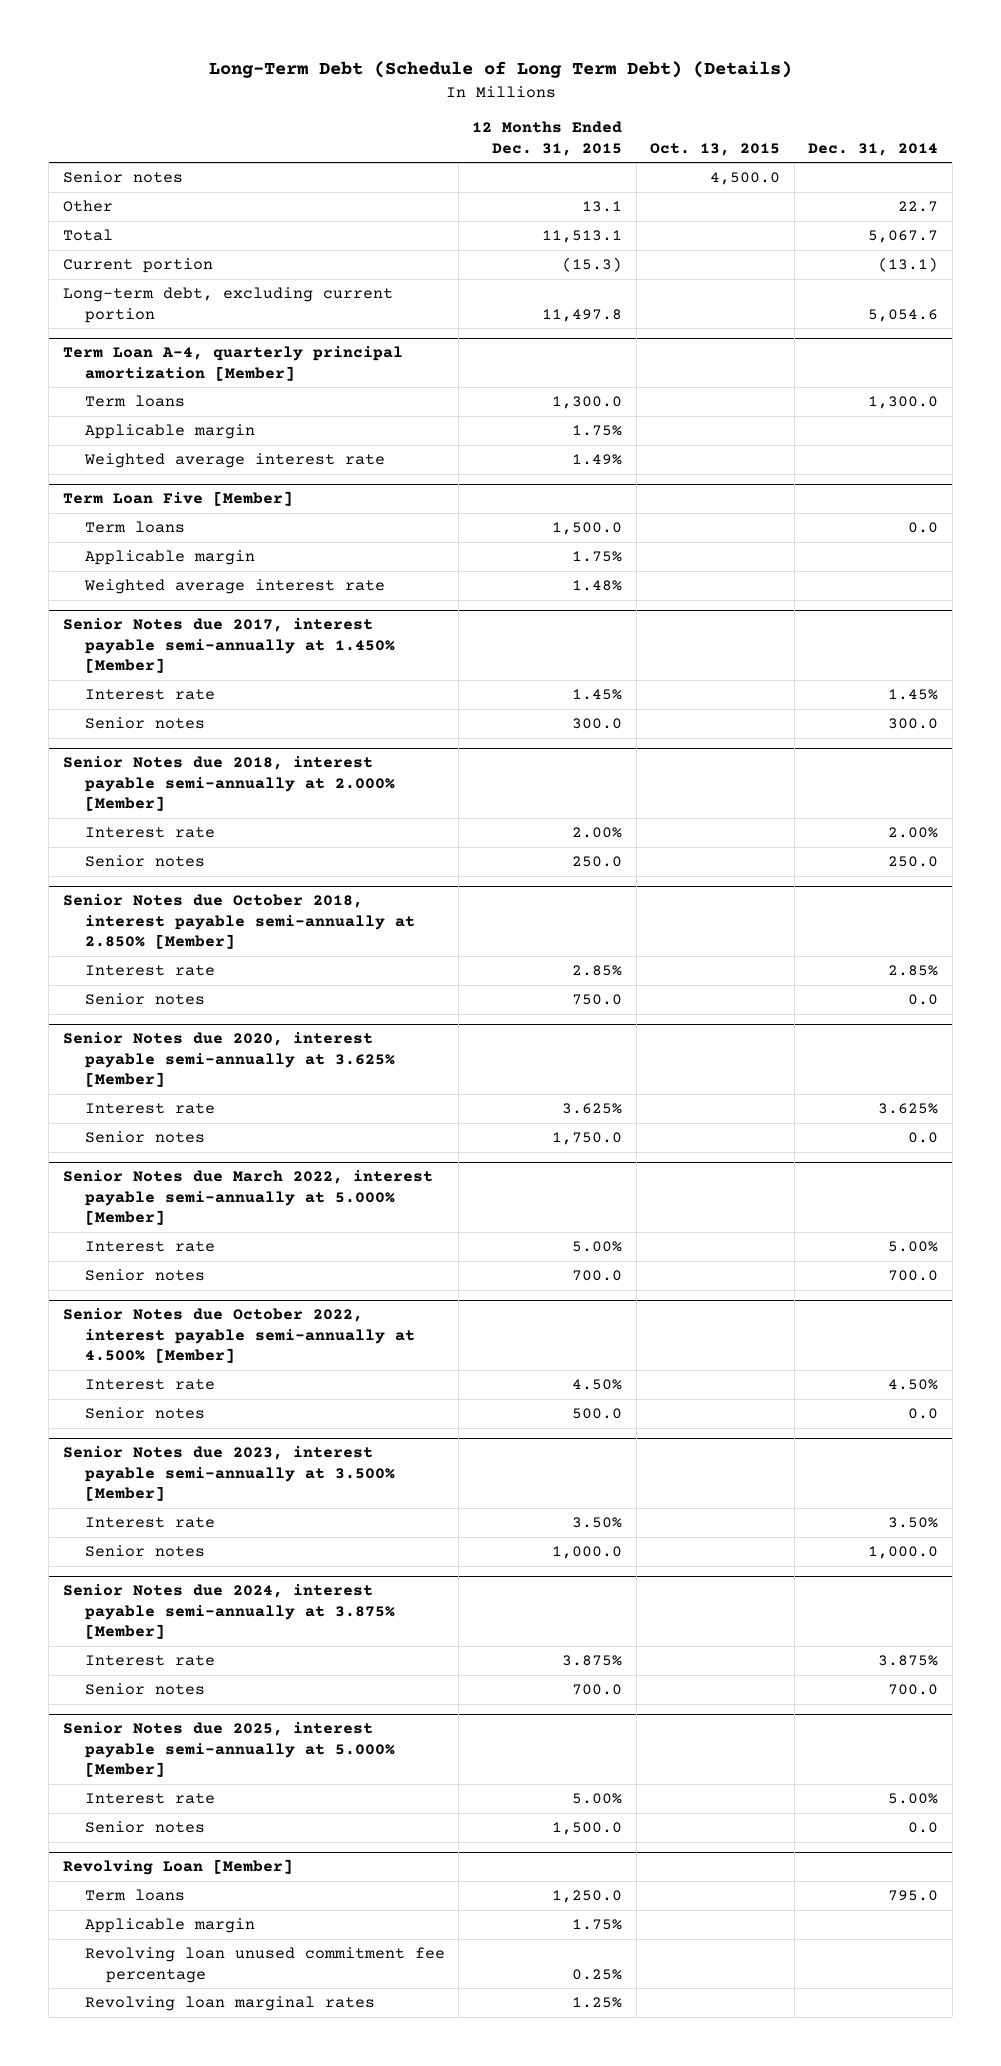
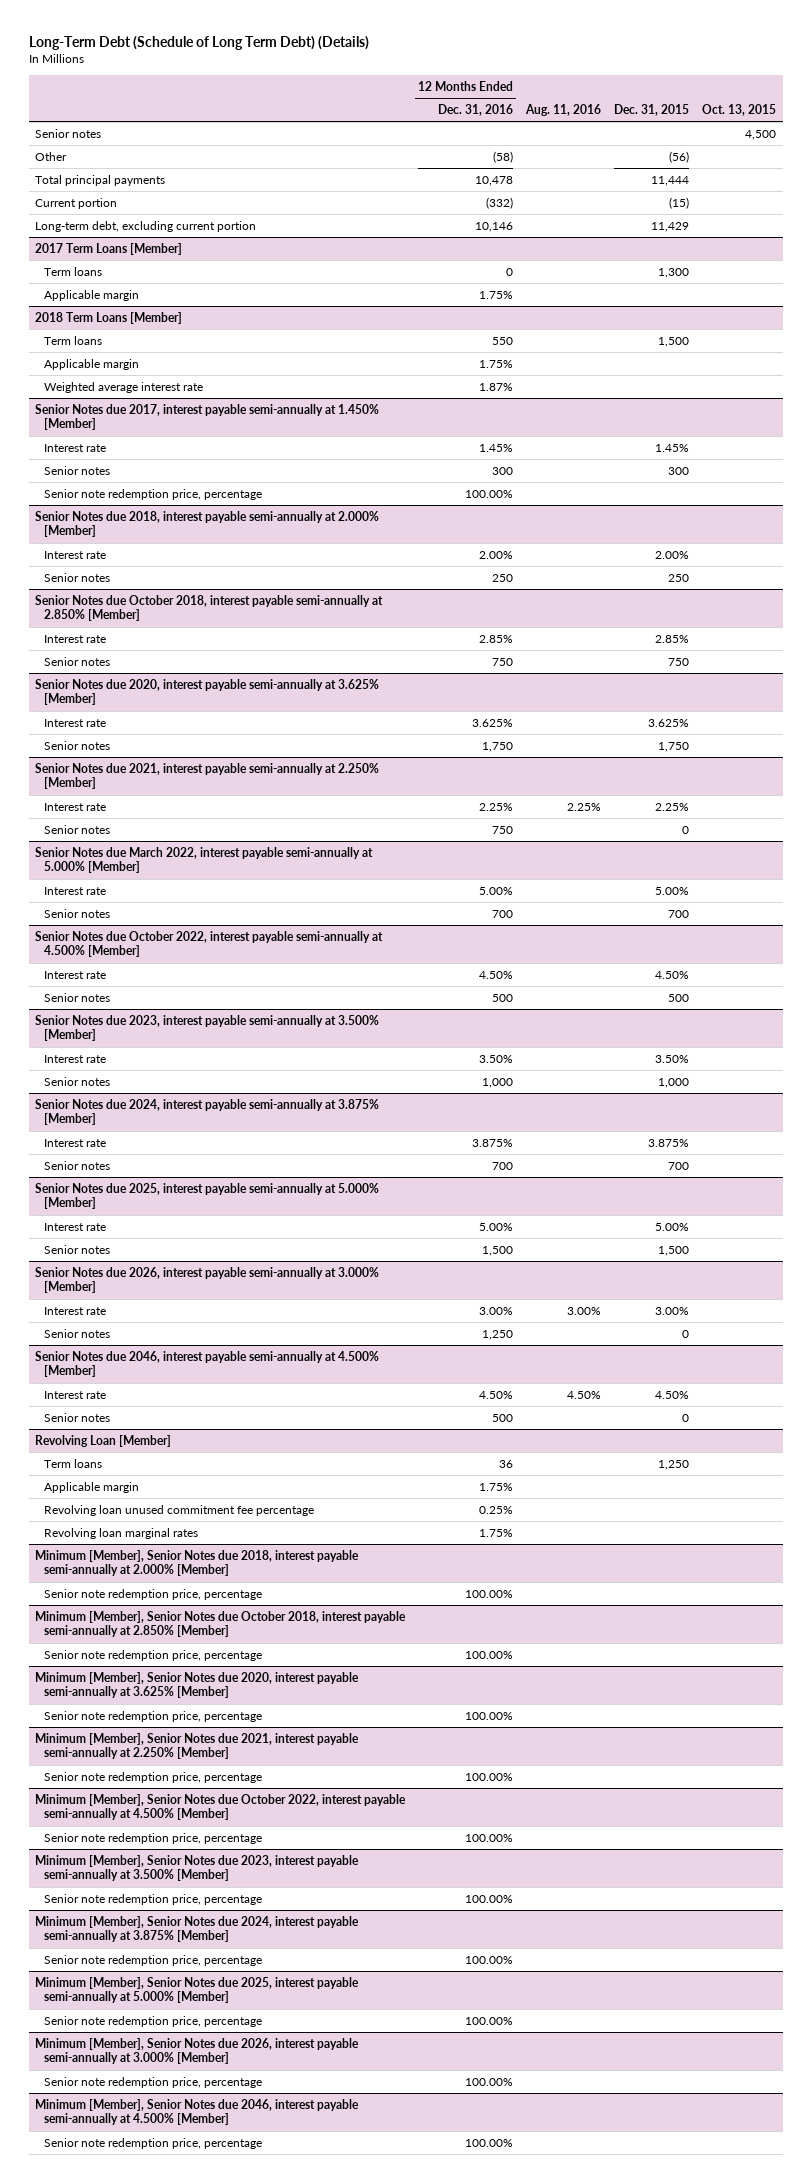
- | 12 Months Ended Dec. 31, 2015 | Oct. 13, 2015 | Dec. 31, 2014
+ | 12 Months Ended Dec. 31, 2016 | Aug. 11, 2016 | Dec. 31, 2015 | Oct. 13, 2015
- Senior notes | | 4,500.0 |
+ Senior notes | | | | 4,500
- Total | 11,513.1 | | 5,067.7
+ Total principal payments | 10,478 | | 11,444 |
- Term Loan A-4, quarterly principal amortization [Member]
+ 2017 Term Loans [Member]
- Weighted average interest rate | 1.49% | |
- Term Loan Five [Member]
+ 2018 Term Loans [Member]
@ Senior Notes due 2017, interest payable semi-annually at 1.450% [Member]
+ Senior note redemption price, percentage | 100.00% | | |
+ Senior Notes due 2021, interest payable semi-annually at 2.250% [Member]
+ Interest rate | 2.25% | 2.25% | 2.25% |
+ Senior notes | 750 | | 0 |
+ Senior Notes due 2026, interest payable semi-annually at 3.000% [Member]
+ Interest rate | 3.00% | 3.00% | 3.00% |
+ Senior notes | 1,250 | | 0 |
+ Senior Notes due 2046, interest payable semi-annually at 4.500% [Member]
+ Interest rate | 4.50% | 4.50% | 4.50% |
+ Senior notes | 500 | | 0 |
+ Minimum [Member], Senior Notes due 2018, interest payable semi-annually at 2.000% [Member]
+ Senior note redemption price, percentage | 100.00% | | |
+ Minimum [Member], Senior Notes due October 2018, interest payable semi-annually at 2.850% [Member]
+ Senior note redemption price, percentage | 100.00% | | |
+ Minimum [Member], Senior Notes due 2020, interest payable semi-annually at 3.625% [Member]
+ Senior note redemption price, percentage | 100.00% | | |
+ Minimum [Member], Senior Notes due 2021, interest payable semi-annually at 2.250% [Member]
+ Senior note redemption price, percentage | 100.00% | | |
+ Minimum [Member], Senior Notes due October 2022, interest payable semi-annually at 4.500% [Member]
+ Senior note redemption price, percentage | 100.00% | | |
+ Minimum [Member], Senior Notes due 2023, interest payable semi-annually at 3.500% [Member]
+ Senior note redemption price, percentage | 100.00% | | |
+ Minimum [Member], Senior Notes due 2024, interest payable semi-annually at 3.875% [Member]
+ Senior note redemption price, percentage | 100.00% | | |
+ Minimum [Member], Senior Notes due 2025, interest payable semi-annually at 5.000% [Member]
+ Senior note redemption price, percentage | 100.00% | | |
+ Minimum [Member], Senior Notes due 2026, interest payable semi-annually at 3.000% [Member]
+ Senior note redemption price, percentage | 100.00% | | |
+ Minimum [Member], Senior Notes due 2046, interest payable semi-annually at 4.500% [Member]
+ Senior note redemption price, percentage | 100.00% | | |

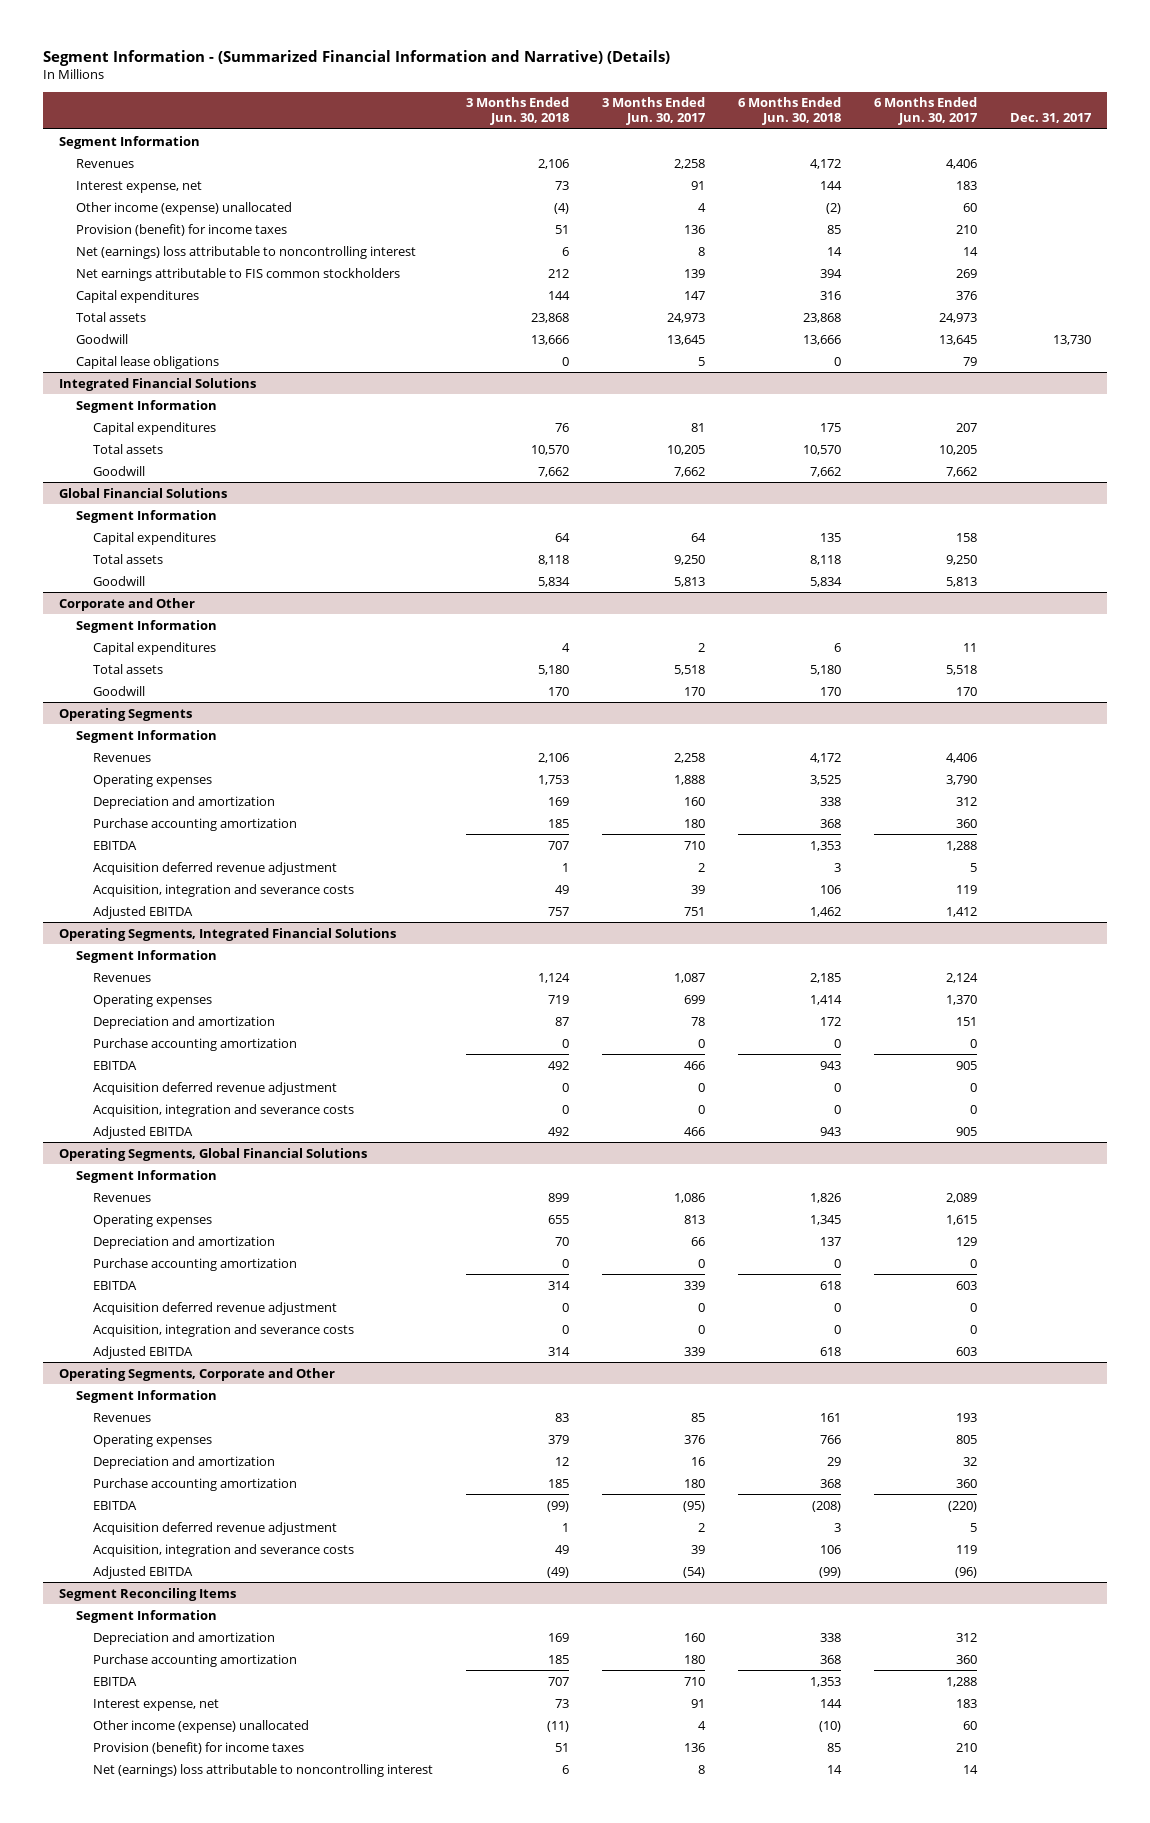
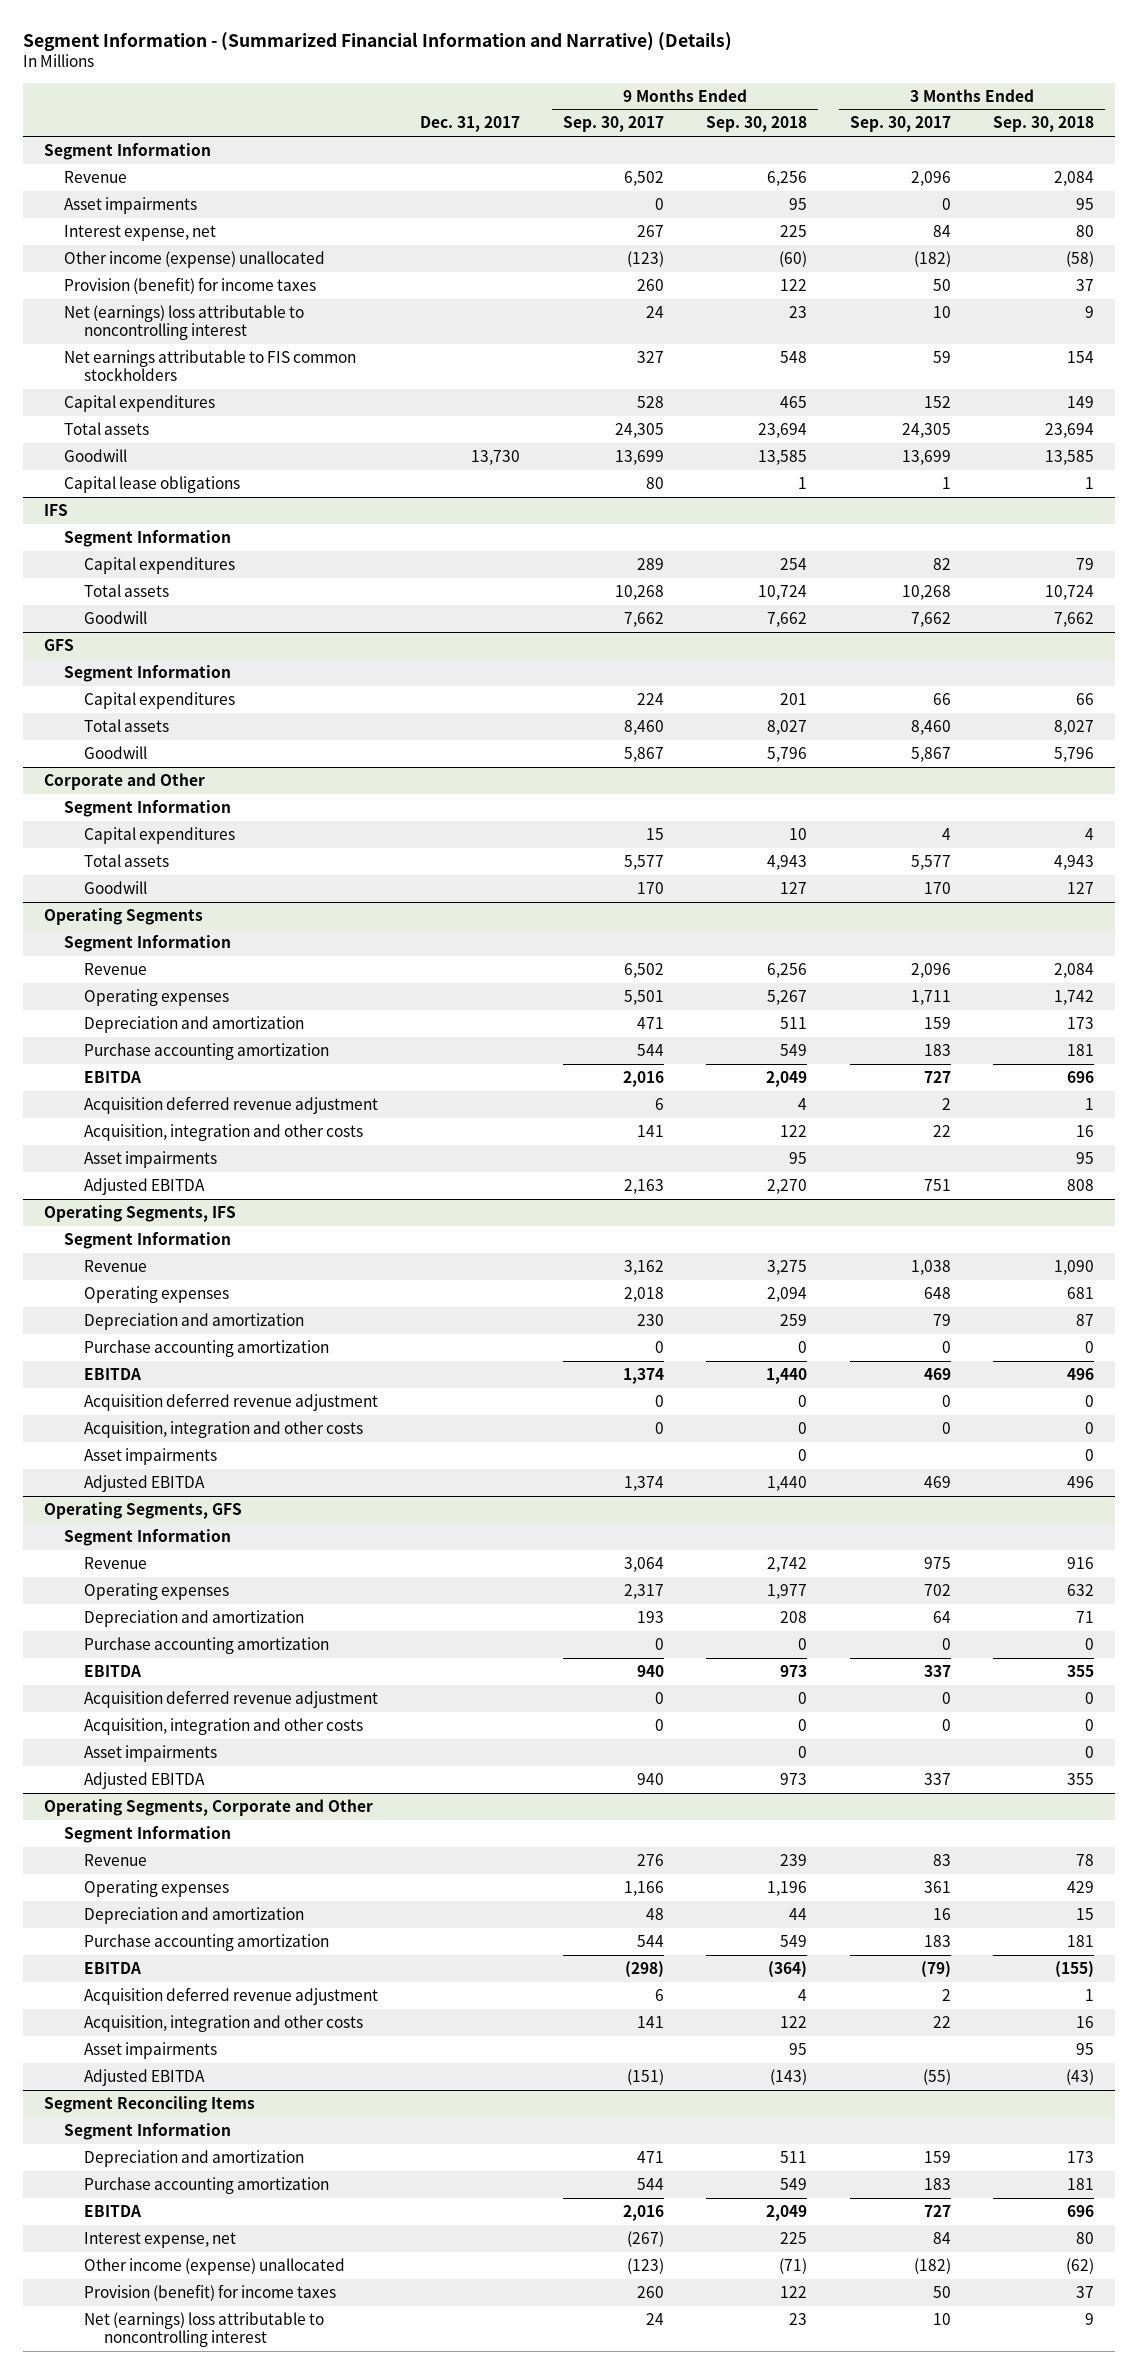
- | 3 Months Ended Jun. 30, 2018 | 3 Months Ended Jun. 30, 2017 | 6 Months Ended Jun. 30, 2018 | 6 Months Ended Jun. 30, 2017 | Dec. 31, 2017
+ | Dec. 31, 2017 | 9 Months Ended Sep. 30, 2017 | 9 Months Ended Sep. 30, 2018 | 3 Months Ended Sep. 30, 2017 | 3 Months Ended Sep. 30, 2018
- Revenues | 2,106 | 2,258 | 4,172 | 4,406 |
+ Revenue | | 6,502 | 6,256 | 2,096 | 2,084
+ Asset impairments | | 0 | 95 | 0 | 95
- Integrated Financial Solutions
+ IFS
- Global Financial Solutions
+ GFS
@ Operating Segments
- Revenues | 2,106 | 2,258 | 4,172 | 4,406 |
+ Revenue | | 6,502 | 6,256 | 2,096 | 2,084
- Acquisition, integration and severance costs | 49 | 39 | 106 | 119 |
+ Acquisition, integration and other costs | | 141 | 122 | 22 | 16
+ Asset impairments | | | 95 | | 95
- Operating Segments, Integrated Financial Solutions
- Segment Information
- Revenues | 1,124 | 1,087 | 2,185 | 2,124 |
- Operating expenses | 719 | 699 | 1,414 | 1,370 |
- Depreciation and amortization | 87 | 78 | 172 | 151 |
- Purchase accounting amortization | 0 | 0 | 0 | 0 |
- EBITDA | 492 | 466 | 943 | 905 |
- Acquisition deferred revenue adjustment | 0 | 0 | 0 | 0 |
- Acquisition, integration and severance costs | 0 | 0 | 0 | 0 |
- Adjusted EBITDA | 492 | 466 | 943 | 905 |
- Operating Segments, Global Financial Solutions
- Segment Information
- Revenues | 899 | 1,086 | 1,826 | 2,089 |
- Operating expenses | 655 | 813 | 1,345 | 1,615 |
- Depreciation and amortization | 70 | 66 | 137 | 129 |
- Purchase accounting amortization | 0 | 0 | 0 | 0 |
- EBITDA | 314 | 339 | 618 | 603 |
- Acquisition deferred revenue adjustment | 0 | 0 | 0 | 0 |
- Acquisition, integration and severance costs | 0 | 0 | 0 | 0 |
- Adjusted EBITDA | 314 | 339 | 618 | 603 |
+ Operating Segments, IFS
+ Segment Information
+ Revenue | | 3,162 | 3,275 | 1,038 | 1,090
+ Operating expenses | | 2,018 | 2,094 | 648 | 681
+ Depreciation and amortization | | 230 | 259 | 79 | 87
+ Purchase accounting amortization | | 0 | 0 | 0 | 0
+ EBITDA | | 1,374 | 1,440 | 469 | 496
+ Acquisition deferred revenue adjustment | | 0 | 0 | 0 | 0
+ Acquisition, integration and other costs | | 0 | 0 | 0 | 0
+ Asset impairments | | | 0 | | 0
+ Adjusted EBITDA | | 1,374 | 1,440 | 469 | 496
+ Operating Segments, GFS
+ Segment Information
+ Revenue | | 3,064 | 2,742 | 975 | 916
+ Operating expenses | | 2,317 | 1,977 | 702 | 632
+ Depreciation and amortization | | 193 | 208 | 64 | 71
+ Purchase accounting amortization | | 0 | 0 | 0 | 0
+ EBITDA | | 940 | 973 | 337 | 355
+ Acquisition deferred revenue adjustment | | 0 | 0 | 0 | 0
+ Acquisition, integration and other costs | | 0 | 0 | 0 | 0
+ Asset impairments | | | 0 | | 0
+ Adjusted EBITDA | | 940 | 973 | 337 | 355
@ Operating Segments, Corporate and Other
- Revenues | 83 | 85 | 161 | 193 |
+ Revenue | | 276 | 239 | 83 | 78
- Acquisition, integration and severance costs | 49 | 39 | 106 | 119 |
+ Acquisition, integration and other costs | | 141 | 122 | 22 | 16
+ Asset impairments | | | 95 | | 95

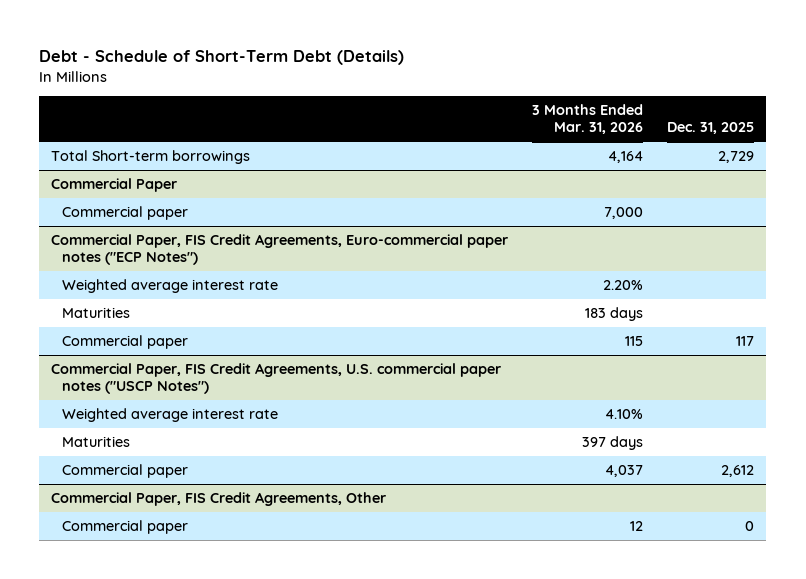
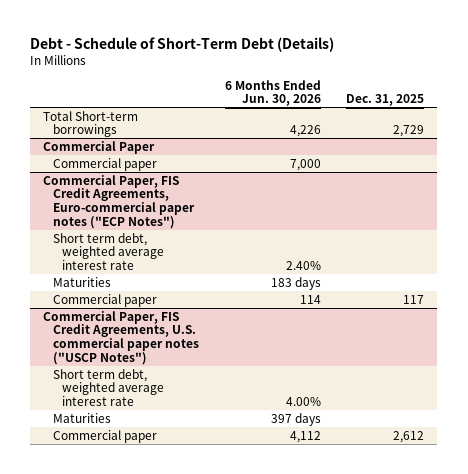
- | 3 Months Ended Mar. 31, 2026 | Dec. 31, 2025
+ | 6 Months Ended Jun. 30, 2026 | Dec. 31, 2025
@ Commercial Paper, FIS Credit Agreements, Euro-commercial paper notes ("ECP Notes")
- Weighted average interest rate | 2.20% |
+ Short term debt, weighted average interest rate | 2.40% |
@ Commercial Paper, FIS Credit Agreements, U.S. commercial paper notes ("USCP Notes")
- Weighted average interest rate | 4.10% |
+ Short term debt, weighted average interest rate | 4.00% |
- Commercial Paper, FIS Credit Agreements, Other
- Commercial paper | 12 | 0

